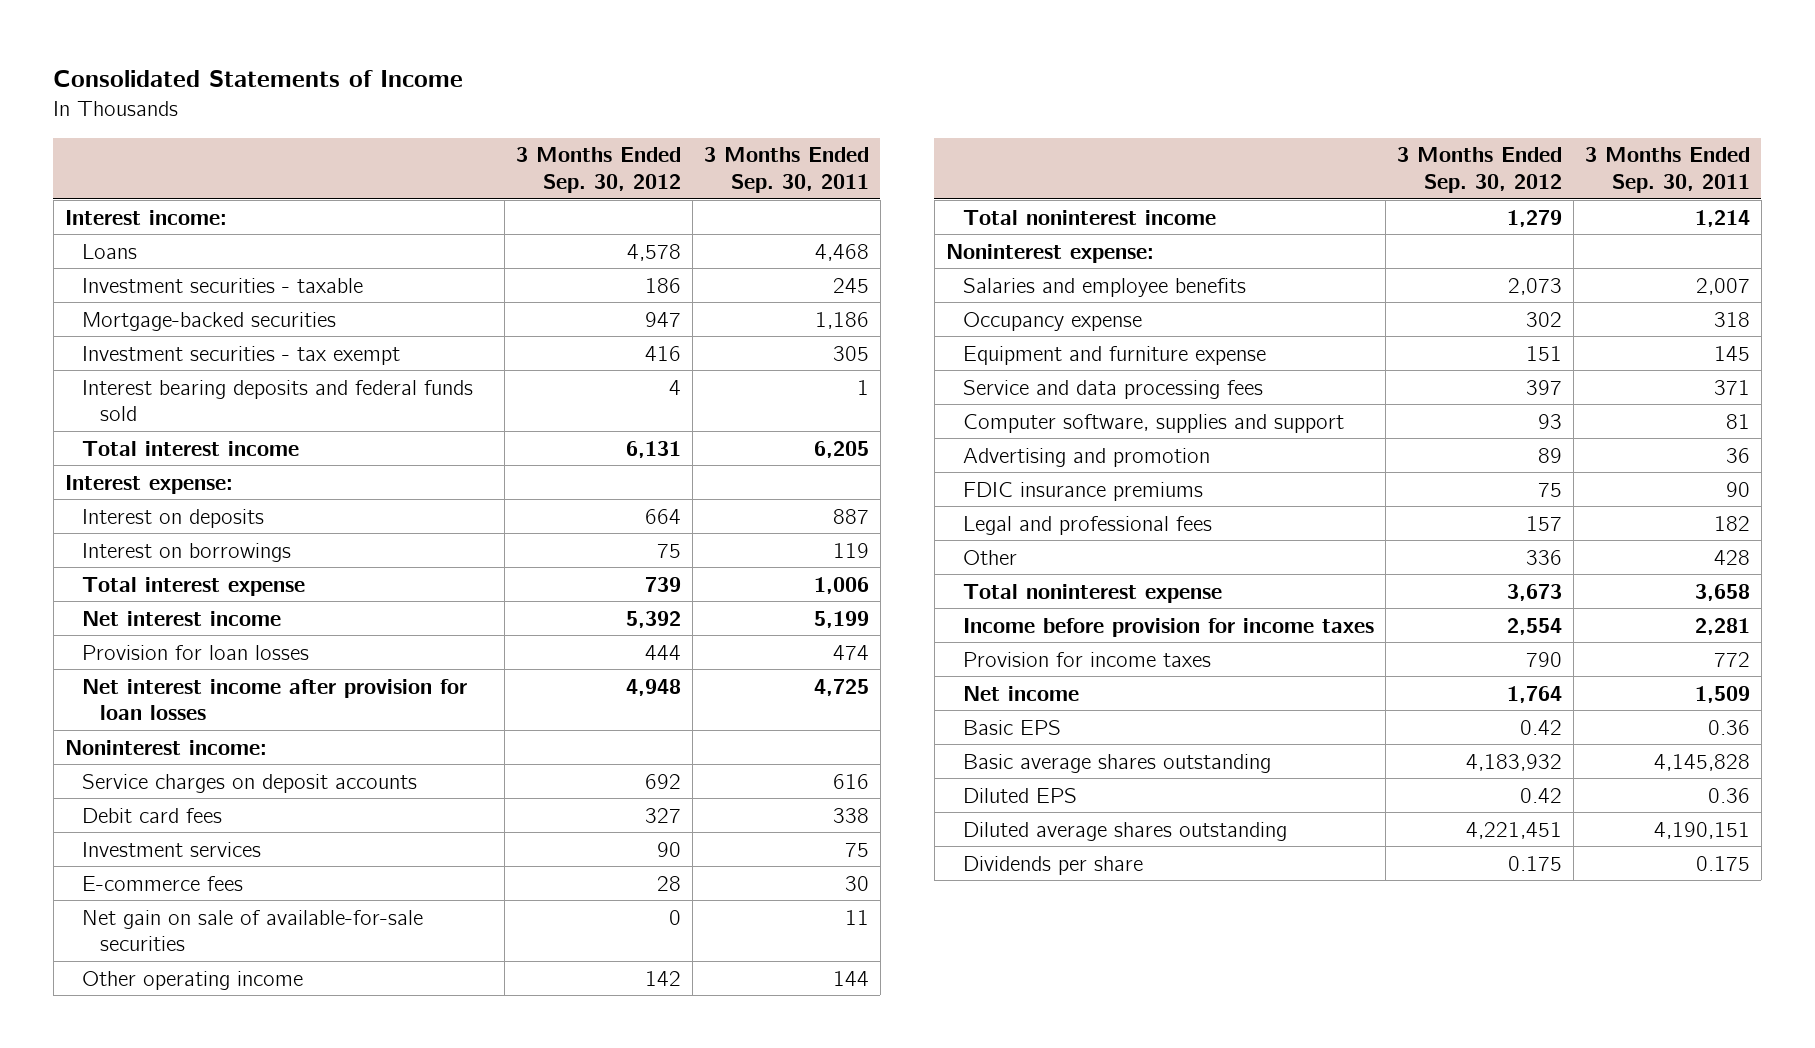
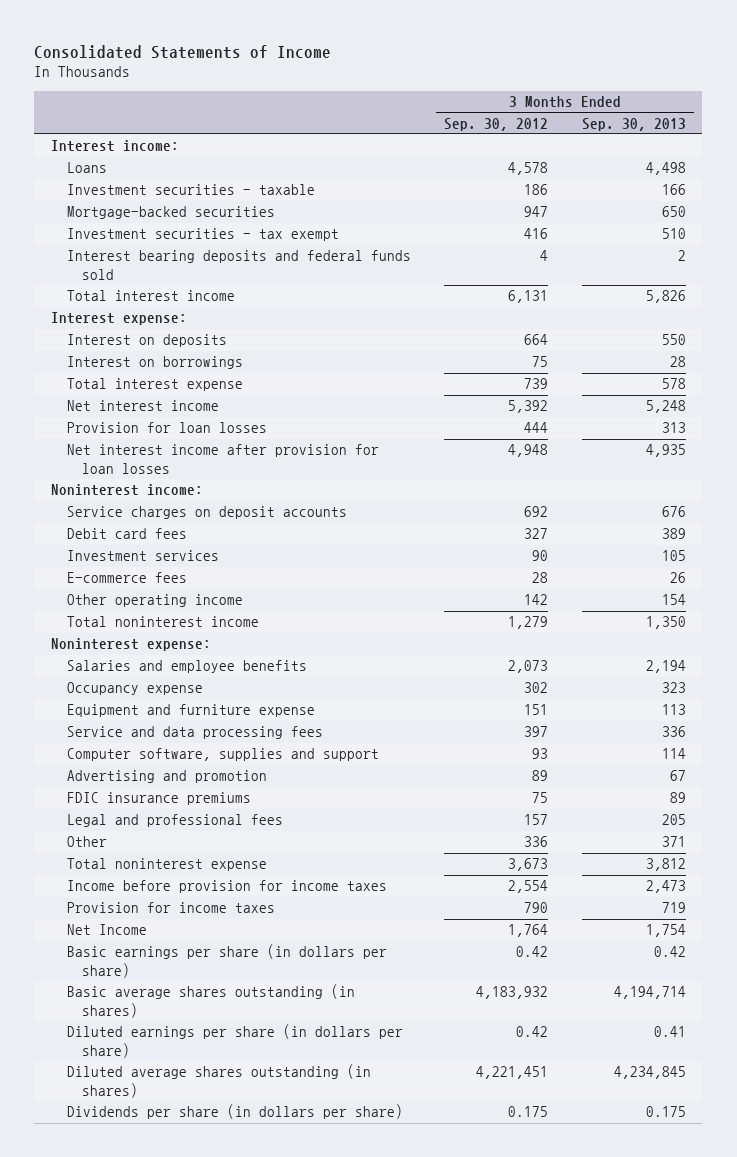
- | 3 Months Ended Sep. 30, 2012 | 3 Months Ended Sep. 30, 2011
+ | 3 Months Ended Sep. 30, 2012 | 3 Months Ended Sep. 30, 2013
- Net gain on sale of available-for-sale securities | 0 | 11
- Net income | 1,764 | 1,509
- Basic EPS | 0.42 | 0.36
- Basic average shares outstanding | 4,183,932 | 4,145,828
- Diluted EPS | 0.42 | 0.36
- Diluted average shares outstanding | 4,221,451 | 4,190,151
- Dividends per share | 0.175 | 0.175
+ Net Income | 1,764 | 1,754
+ Basic earnings per share (in dollars per share) | 0.42 | 0.42
+ Basic average shares outstanding (in shares) | 4,183,932 | 4,194,714
+ Diluted earnings per share (in dollars per share) | 0.42 | 0.41
+ Diluted average shares outstanding (in shares) | 4,221,451 | 4,234,845
+ Dividends per share (in dollars per share) | 0.175 | 0.175

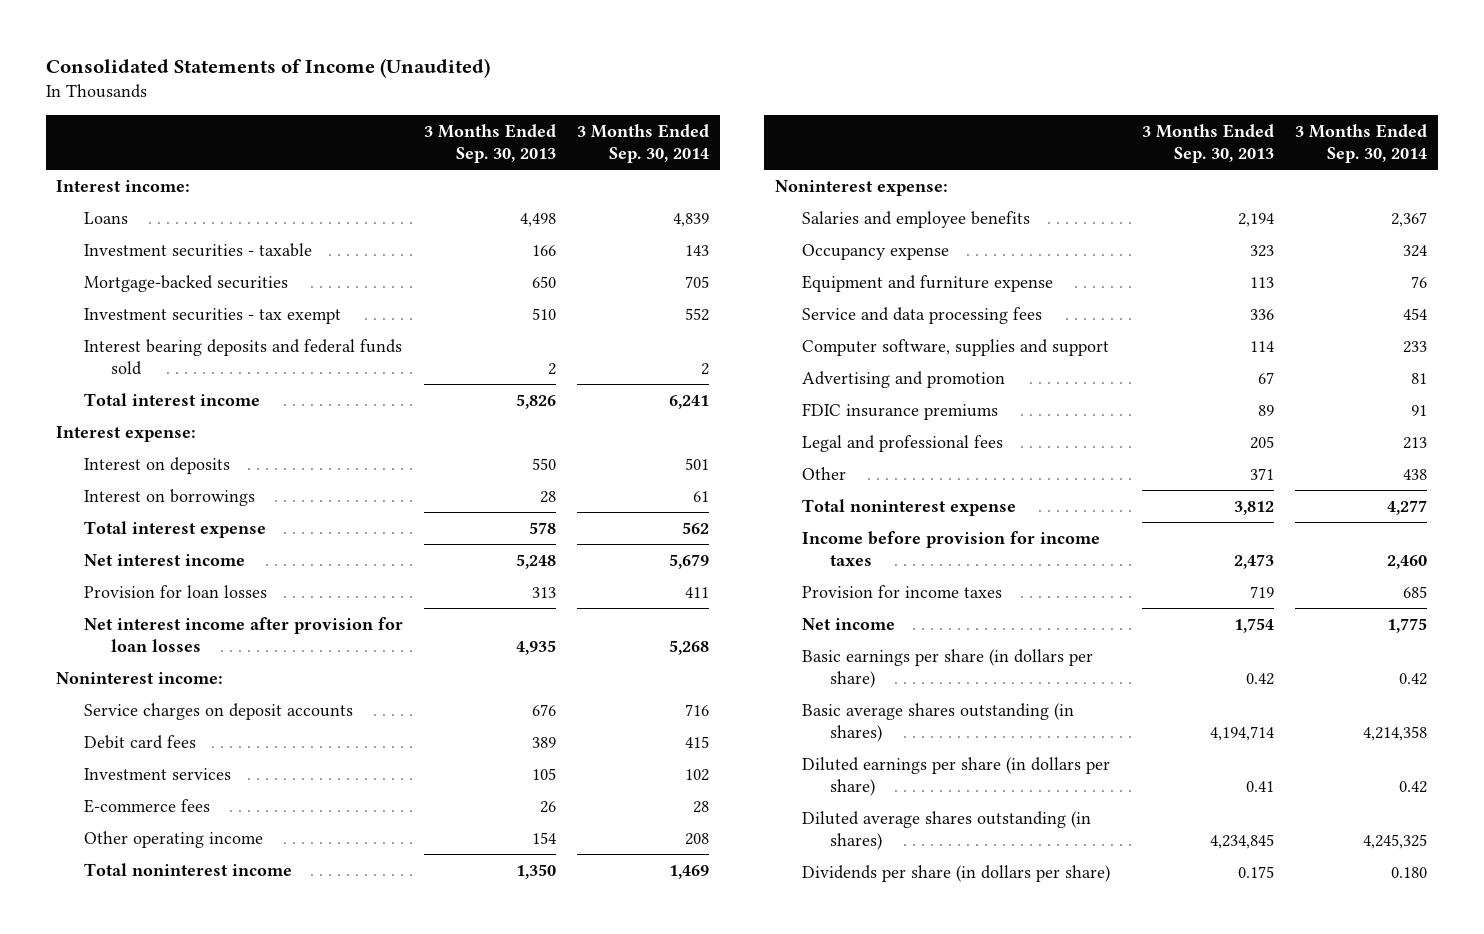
- Consolidated Statements of Income
+ Consolidated Statements of Income (Unaudited)
- | 3 Months Ended Sep. 30, 2012 | 3 Months Ended Sep. 30, 2013
+ | 3 Months Ended Sep. 30, 2013 | 3 Months Ended Sep. 30, 2014
- Net Income | 1,764 | 1,754
+ Net income | 1,754 | 1,775

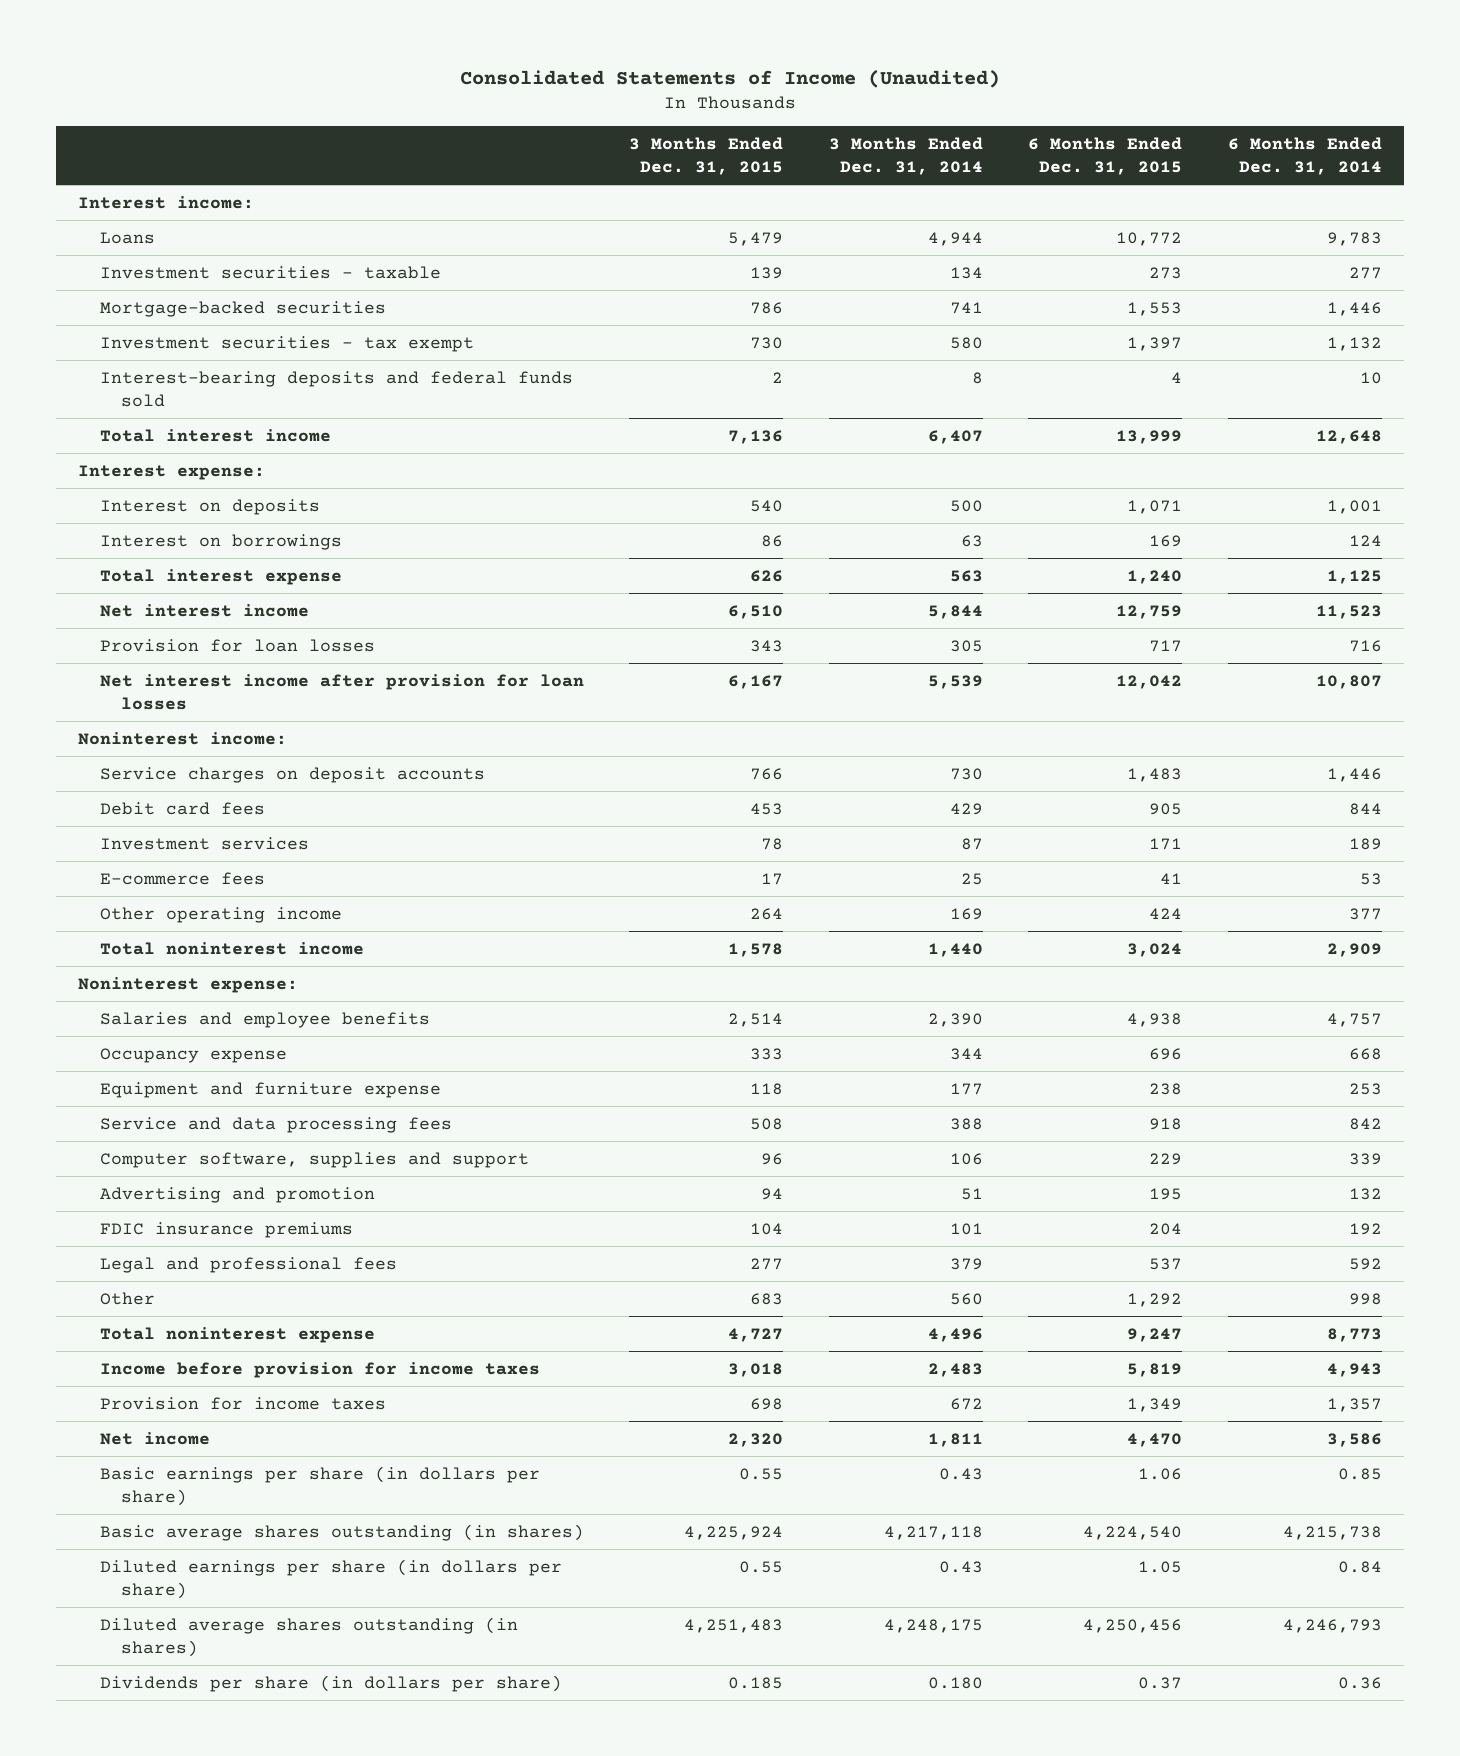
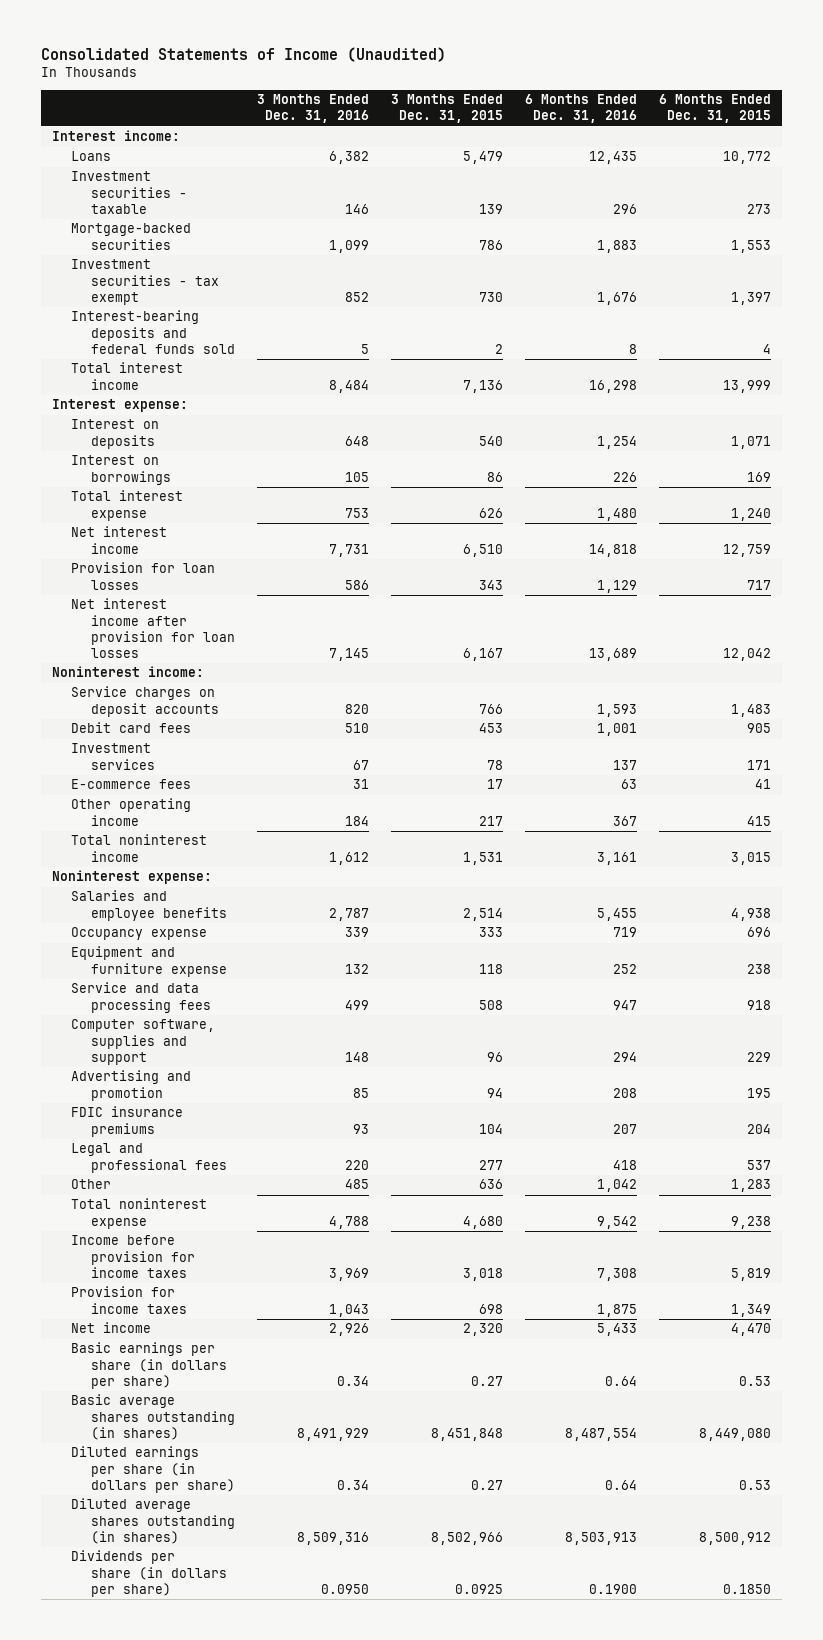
- | 3 Months Ended Dec. 31, 2015 | 3 Months Ended Dec. 31, 2014 | 6 Months Ended Dec. 31, 2015 | 6 Months Ended Dec. 31, 2014
+ | 3 Months Ended Dec. 31, 2016 | 3 Months Ended Dec. 31, 2015 | 6 Months Ended Dec. 31, 2016 | 6 Months Ended Dec. 31, 2015
- Other operating income | 264 | 169 | 424 | 377
- Total noninterest income | 1,578 | 1,440 | 3,024 | 2,909
+ Other operating income | 184 | 217 | 367 | 415
+ Total noninterest income | 1,612 | 1,531 | 3,161 | 3,015
- Other | 683 | 560 | 1,292 | 998
- Total noninterest expense | 4,727 | 4,496 | 9,247 | 8,773
+ Other | 485 | 636 | 1,042 | 1,283
+ Total noninterest expense | 4,788 | 4,680 | 9,542 | 9,238
- Basic earnings per share (in dollars per share) | 0.55 | 0.43 | 1.06 | 0.85
- Basic average shares outstanding (in shares) | 4,225,924 | 4,217,118 | 4,224,540 | 4,215,738
- Diluted earnings per share (in dollars per share) | 0.55 | 0.43 | 1.05 | 0.84
- Diluted average shares outstanding (in shares) | 4,251,483 | 4,248,175 | 4,250,456 | 4,246,793
- Dividends per share (in dollars per share) | 0.185 | 0.180 | 0.37 | 0.36
+ Basic earnings per share (in dollars per share) | 0.34 | 0.27 | 0.64 | 0.53
+ Basic average shares outstanding (in shares) | 8,491,929 | 8,451,848 | 8,487,554 | 8,449,080
+ Diluted earnings per share (in dollars per share) | 0.34 | 0.27 | 0.64 | 0.53
+ Diluted average shares outstanding (in shares) | 8,509,316 | 8,502,966 | 8,503,913 | 8,500,912
+ Dividends per share (in dollars per share) | 0.0950 | 0.0925 | 0.1900 | 0.1850

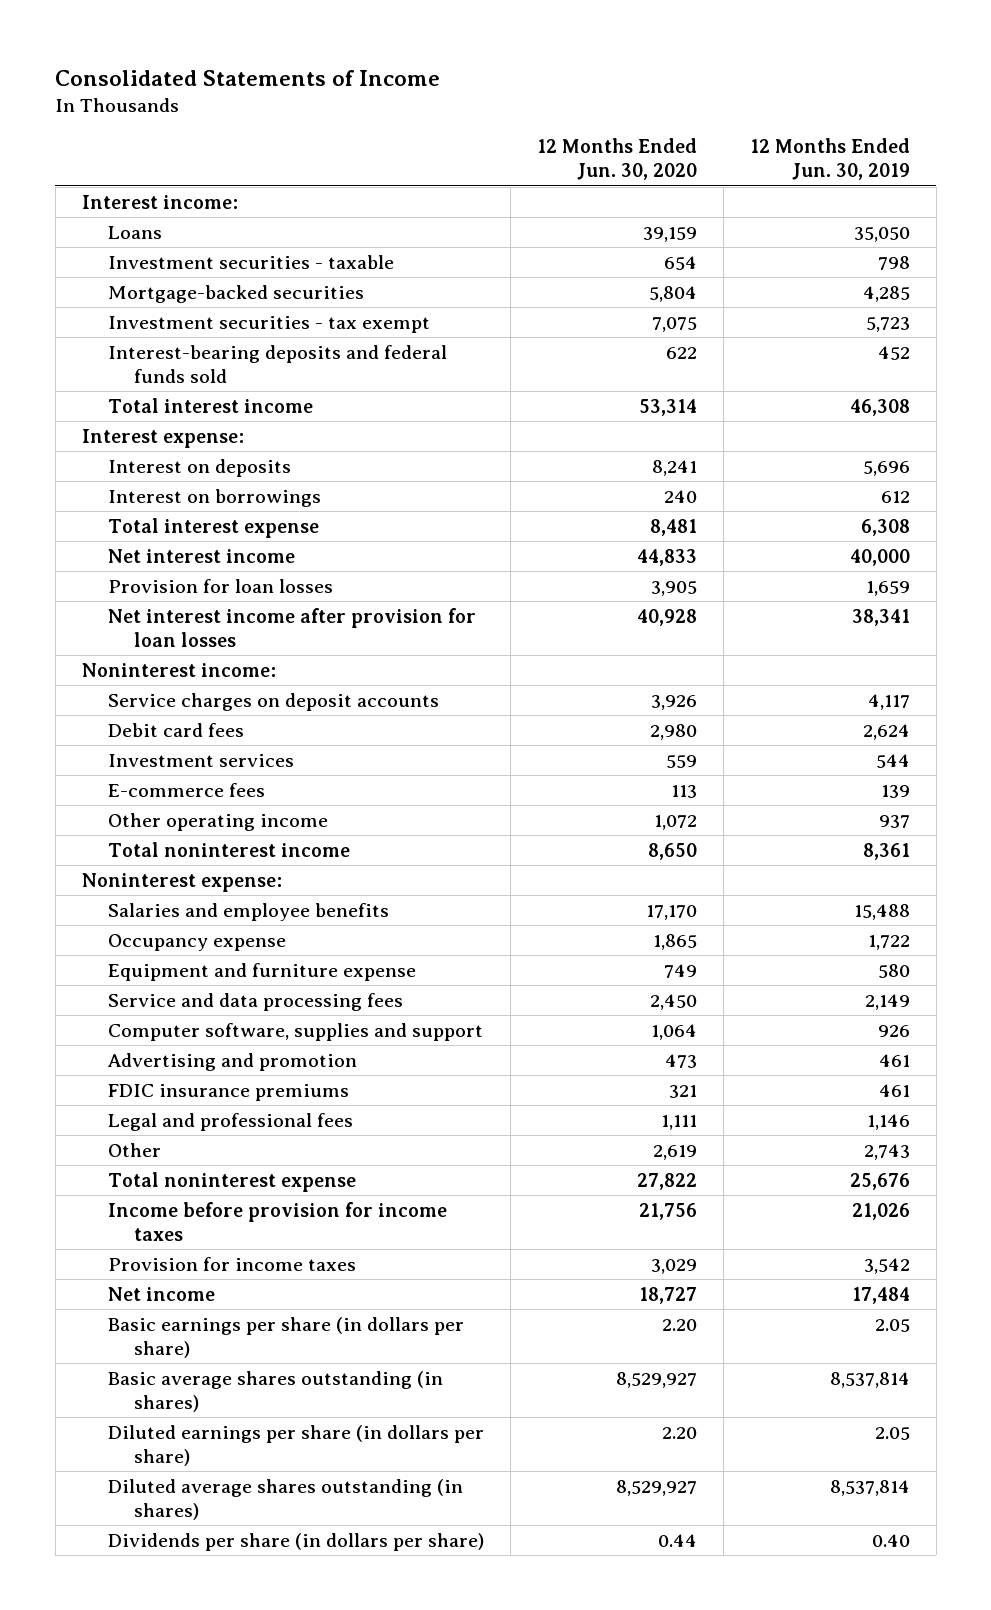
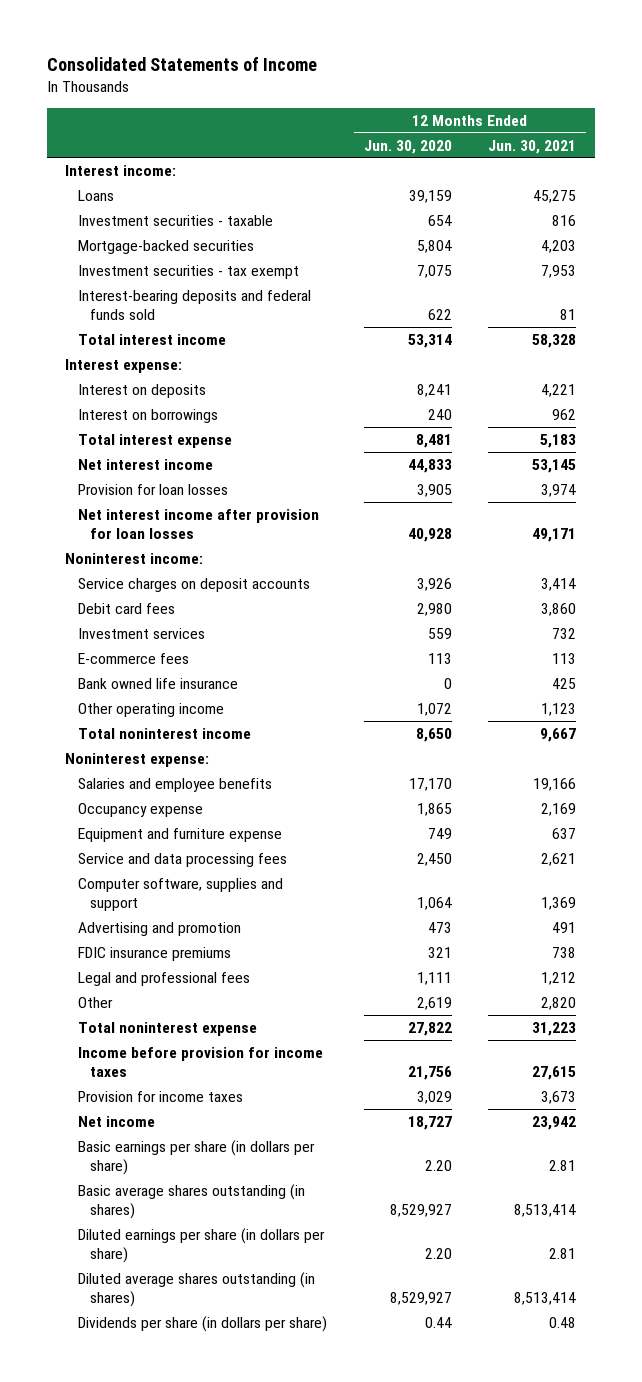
- | 12 Months Ended Jun. 30, 2020 | 12 Months Ended Jun. 30, 2019
+ | 12 Months Ended Jun. 30, 2020 | 12 Months Ended Jun. 30, 2021
+ Bank owned life insurance | 0 | 425

